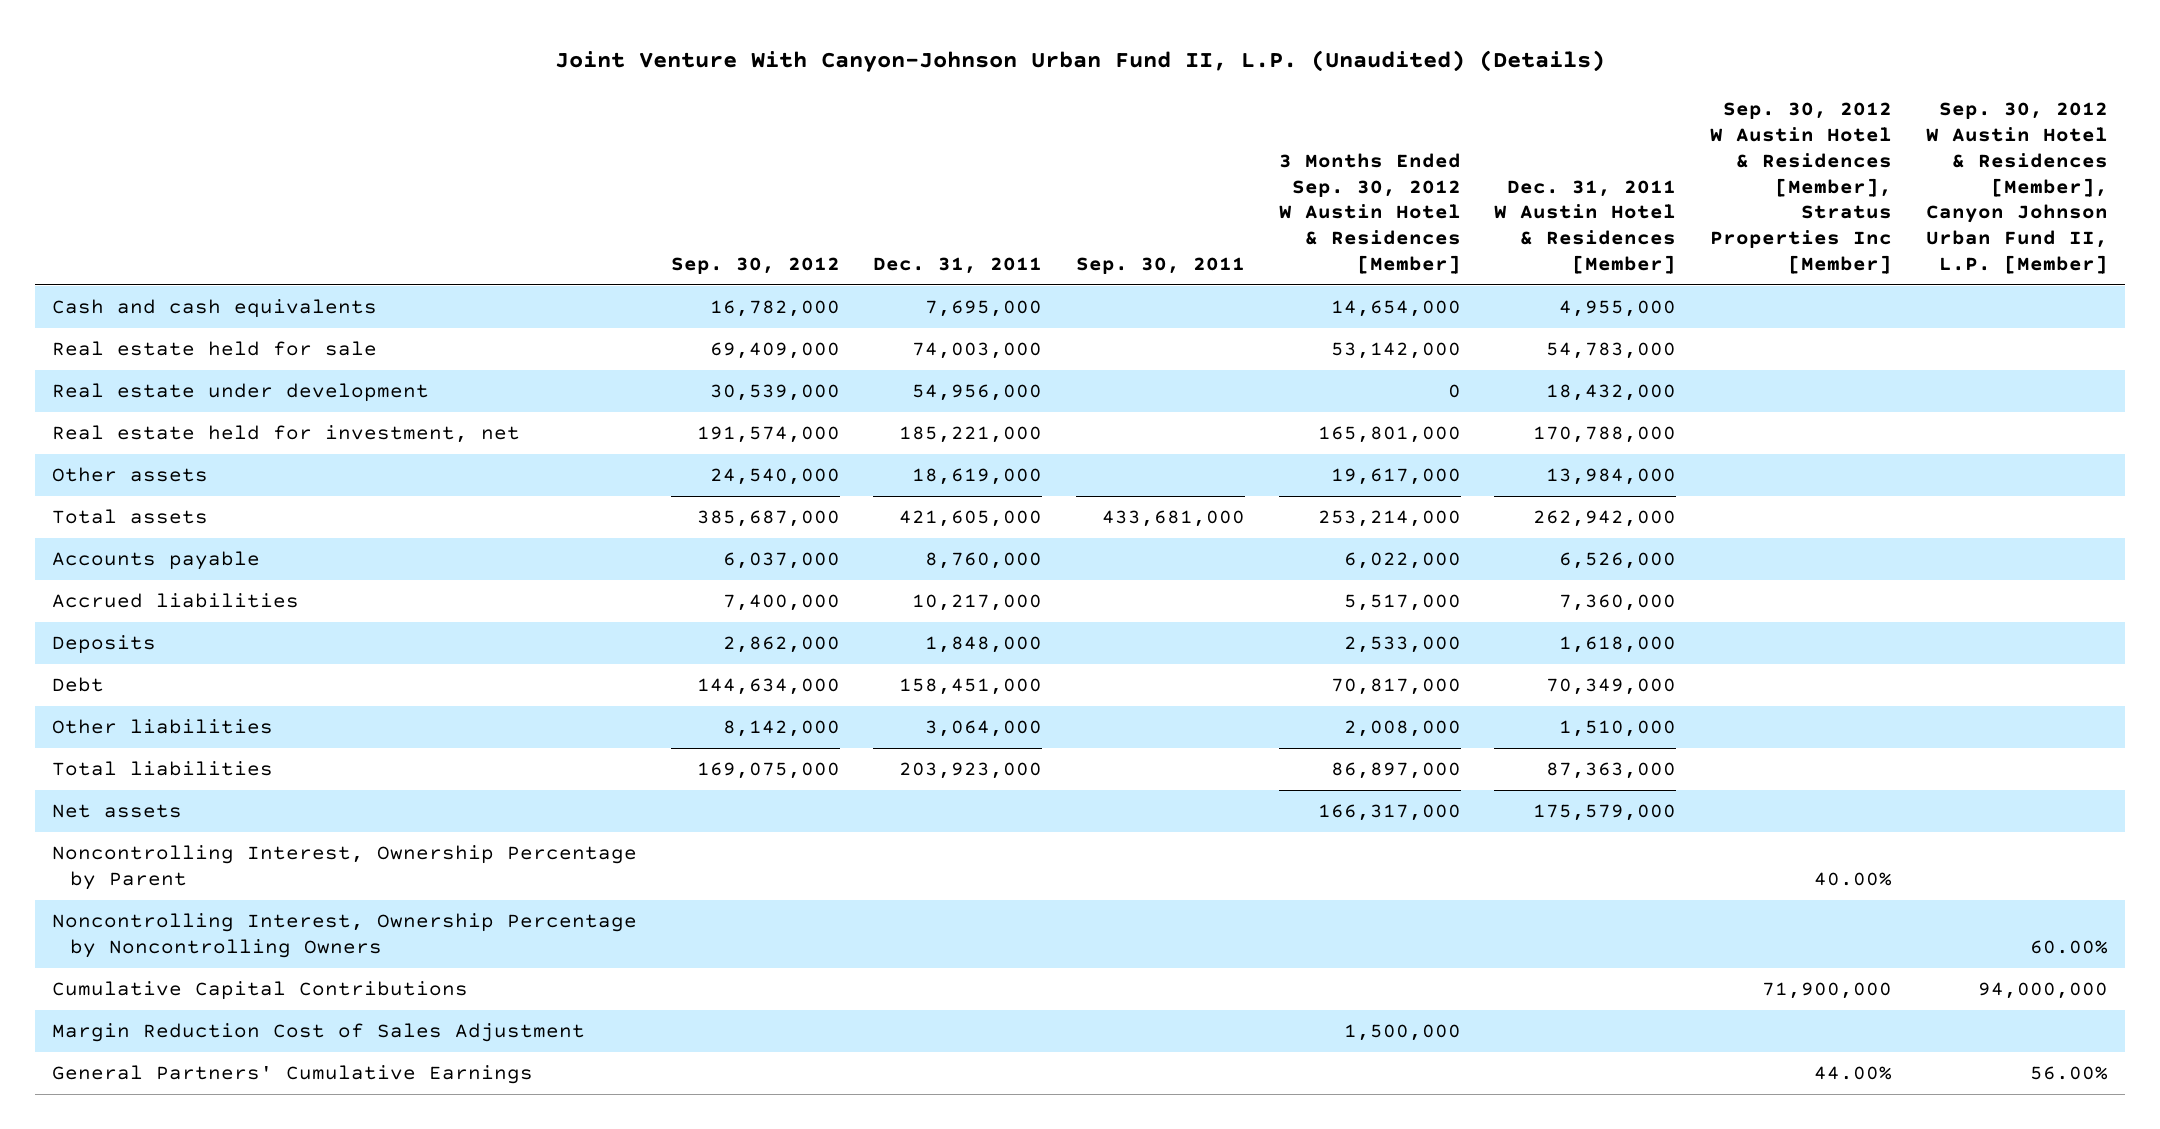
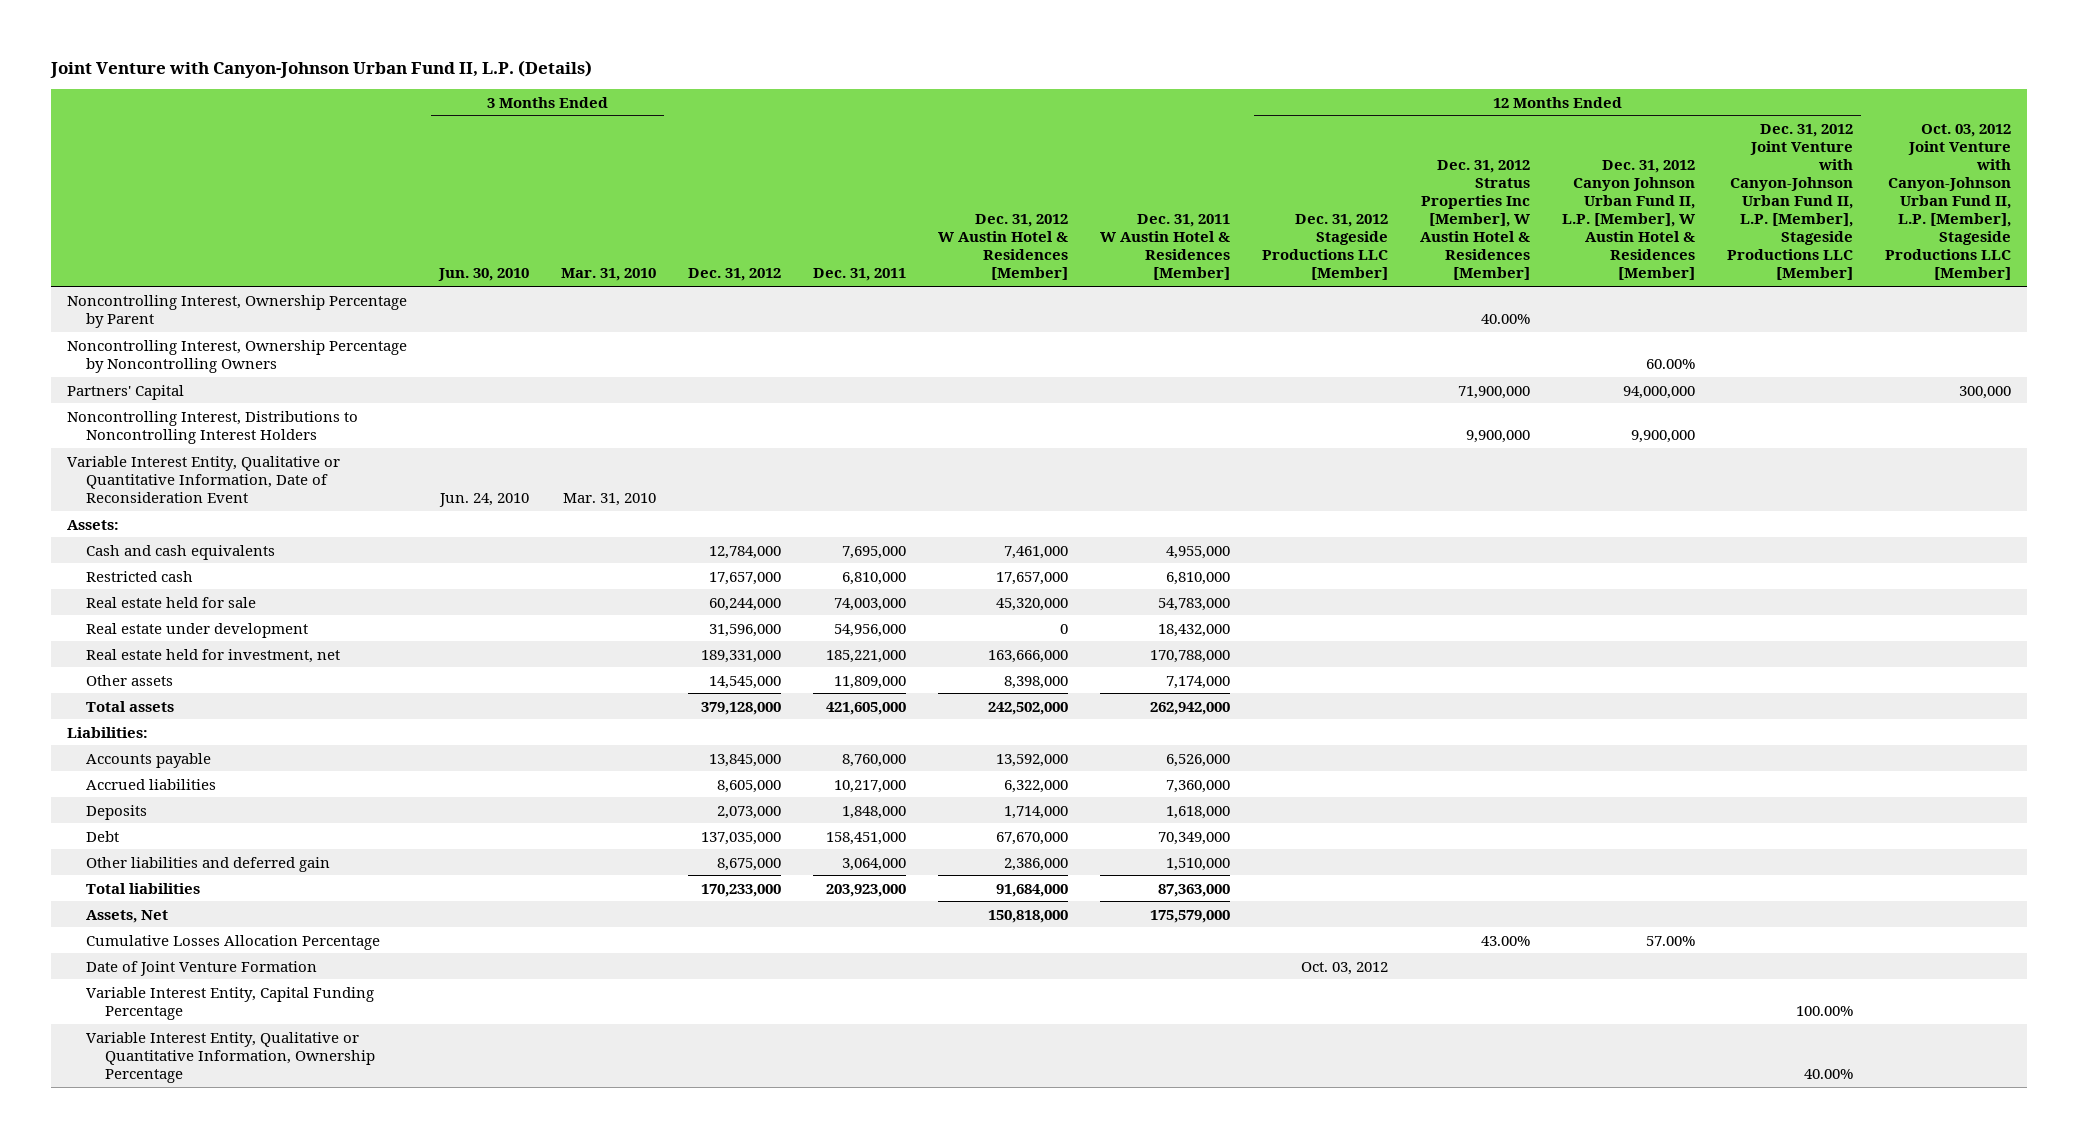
- Joint Venture With Canyon-Johnson Urban Fund II, L.P. (Unaudited) (Details)
+ Joint Venture with Canyon-Johnson Urban Fund II, L.P. (Details)
- | Sep. 30, 2012 | Dec. 31, 2011 | Sep. 30, 2011 | 3 Months Ended Sep. 30, 2012 W Austin Hotel & Residences [Member] | Dec. 31, 2011 W Austin Hotel & Residences [Member] | Sep. 30, 2012 W Austin Hotel & Residences [Member], Stratus Properties Inc [Member] | Sep. 30, 2012 W Austin Hotel & Residences [Member], Canyon Johnson Urban Fund II, L.P. [Member]
+ | 3 Months Ended Jun. 30, 2010 | 3 Months Ended Mar. 31, 2010 | Dec. 31, 2012 | Dec. 31, 2011 | Dec. 31, 2012 W Austin Hotel & Residences [Member] | Dec. 31, 2011 W Austin Hotel & Residences [Member] | 12 Months Ended Dec. 31, 2012 Stageside Productions LLC [Member] | 12 Months Ended Dec. 31, 2012 Stratus Properties Inc [Member], W Austin Hotel & Residences [Member] | 12 Months Ended Dec. 31, 2012 Canyon Johnson Urban Fund II, L.P. [Member], W Austin Hotel & Residences [Member] | 12 Months Ended Dec. 31, 2012 Joint Venture with Canyon-Johnson Urban Fund II, L.P. [Member], Stageside Productions LLC [Member] | Oct. 03, 2012 Joint Venture with Canyon-Johnson Urban Fund II, L.P. [Member], Stageside Productions LLC [Member]
moved up: Noncontrolling Interest, Ownership Percentage by Parent | | | | | | | | 40.00% | | |
moved up: Noncontrolling Interest, Ownership Percentage by Noncontrolling Owners | | | | | | | | | 60.00% | |
+ Partners' Capital | | | | | | | | 71,900,000 | 94,000,000 | | 300,000
+ Noncontrolling Interest, Distributions to Noncontrolling Interest Holders | | | | | | | | 9,900,000 | 9,900,000 | |
+ Variable Interest Entity, Qualitative or Quantitative Information, Date of Reconsideration Event | Jun. 24, 2010 | Mar. 31, 2010 | | | | | | | | |
+ Assets:
+ Restricted cash | | | 17,657,000 | 6,810,000 | 17,657,000 | 6,810,000 | | | | |
- Other assets | 24,540,000 | 18,619,000 | | 19,617,000 | 13,984,000 | |
+ Other assets | | | 14,545,000 | 11,809,000 | 8,398,000 | 7,174,000 | | | | |
+ Liabilities:
- Other liabilities | 8,142,000 | 3,064,000 | | 2,008,000 | 1,510,000 | |
+ Other liabilities and deferred gain | | | 8,675,000 | 3,064,000 | 2,386,000 | 1,510,000 | | | | |
- Net assets | | | | 166,317,000 | 175,579,000 | |
- Cumulative Capital Contributions | | | | | | 71,900,000 | 94,000,000
- Margin Reduction Cost of Sales Adjustment | | | | 1,500,000 | | |
- General Partners' Cumulative Earnings | | | | | | 44.00% | 56.00%
+ Assets, Net | | | | | 150,818,000 | 175,579,000 | | | | |
+ Cumulative Losses Allocation Percentage | | | | | | | | 43.00% | 57.00% | |
+ Date of Joint Venture Formation | | | | | | | Oct. 03, 2012 | | | |
+ Variable Interest Entity, Capital Funding Percentage | | | | | | | | | | 100.00% |
+ Variable Interest Entity, Qualitative or Quantitative Information, Ownership Percentage | | | | | | | | | | 40.00% |

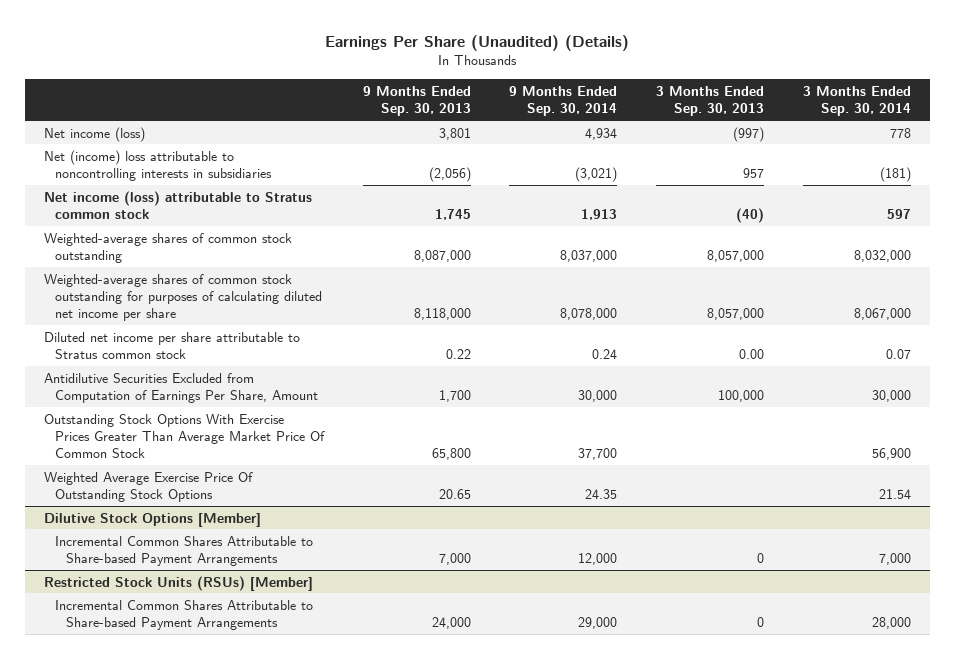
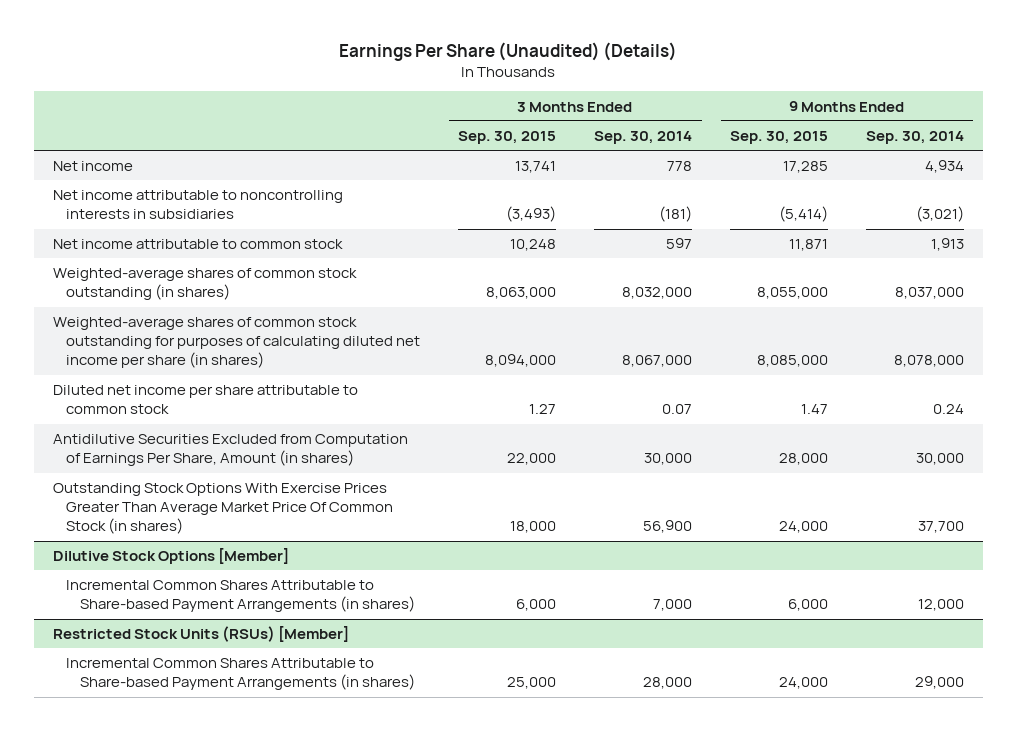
- | 9 Months Ended Sep. 30, 2013 | 9 Months Ended Sep. 30, 2014 | 3 Months Ended Sep. 30, 2013 | 3 Months Ended Sep. 30, 2014
+ | 3 Months Ended Sep. 30, 2015 | 3 Months Ended Sep. 30, 2014 | 9 Months Ended Sep. 30, 2015 | 9 Months Ended Sep. 30, 2014
- Net income (loss) | 3,801 | 4,934 | (997) | 778
- Net (income) loss attributable to noncontrolling interests in subsidiaries | (2,056) | (3,021) | 957 | (181)
- Net income (loss) attributable to Stratus common stock | 1,745 | 1,913 | (40) | 597
- Weighted-average shares of common stock outstanding | 8,087,000 | 8,037,000 | 8,057,000 | 8,032,000
- Weighted-average shares of common stock outstanding for purposes of calculating diluted net income per share | 8,118,000 | 8,078,000 | 8,057,000 | 8,067,000
- Diluted net income per share attributable to Stratus common stock | 0.22 | 0.24 | 0.00 | 0.07
- Antidilutive Securities Excluded from Computation of Earnings Per Share, Amount | 1,700 | 30,000 | 100,000 | 30,000
- Outstanding Stock Options With Exercise Prices Greater Than Average Market Price Of Common Stock | 65,800 | 37,700 | | 56,900
- Weighted Average Exercise Price Of Outstanding Stock Options | 20.65 | 24.35 | | 21.54
+ Net income | 13,741 | 778 | 17,285 | 4,934
+ Net income attributable to noncontrolling interests in subsidiaries | (3,493) | (181) | (5,414) | (3,021)
+ Net income attributable to common stock | 10,248 | 597 | 11,871 | 1,913
+ Weighted-average shares of common stock outstanding (in shares) | 8,063,000 | 8,032,000 | 8,055,000 | 8,037,000
+ Weighted-average shares of common stock outstanding for purposes of calculating diluted net income per share (in shares) | 8,094,000 | 8,067,000 | 8,085,000 | 8,078,000
+ Diluted net income per share attributable to common stock | 1.27 | 0.07 | 1.47 | 0.24
+ Antidilutive Securities Excluded from Computation of Earnings Per Share, Amount (in shares) | 22,000 | 30,000 | 28,000 | 30,000
+ Outstanding Stock Options With Exercise Prices Greater Than Average Market Price Of Common Stock (in shares) | 18,000 | 56,900 | 24,000 | 37,700
@ Dilutive Stock Options [Member]
- Incremental Common Shares Attributable to Share-based Payment Arrangements | 7,000 | 12,000 | 0 | 7,000
+ Incremental Common Shares Attributable to Share-based Payment Arrangements (in shares) | 6,000 | 7,000 | 6,000 | 12,000
@ Restricted Stock Units (RSUs) [Member]
- Incremental Common Shares Attributable to Share-based Payment Arrangements | 24,000 | 29,000 | 0 | 28,000
+ Incremental Common Shares Attributable to Share-based Payment Arrangements (in shares) | 25,000 | 28,000 | 24,000 | 29,000

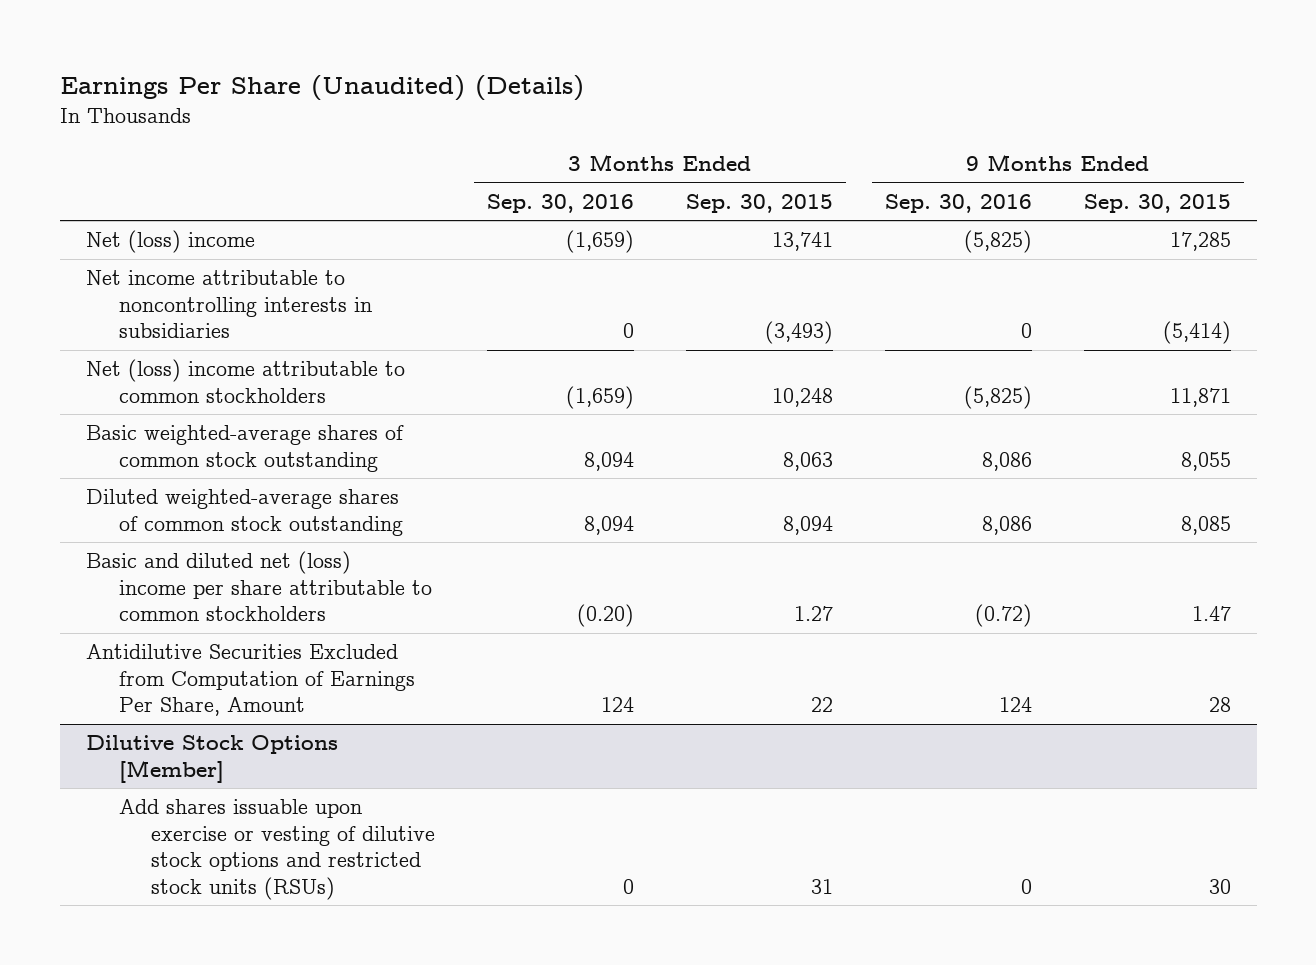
- | 3 Months Ended Sep. 30, 2015 | 3 Months Ended Sep. 30, 2014 | 9 Months Ended Sep. 30, 2015 | 9 Months Ended Sep. 30, 2014
+ | 3 Months Ended Sep. 30, 2016 | 3 Months Ended Sep. 30, 2015 | 9 Months Ended Sep. 30, 2016 | 9 Months Ended Sep. 30, 2015
- Net income | 13,741 | 778 | 17,285 | 4,934
+ Net (loss) income | (1,659) | 13,741 | (5,825) | 17,285
- Net income attributable to common stock | 10,248 | 597 | 11,871 | 1,913
- Weighted-average shares of common stock outstanding (in shares) | 8,063,000 | 8,032,000 | 8,055,000 | 8,037,000
- Weighted-average shares of common stock outstanding for purposes of calculating diluted net income per share (in shares) | 8,094,000 | 8,067,000 | 8,085,000 | 8,078,000
- Diluted net income per share attributable to common stock | 1.27 | 0.07 | 1.47 | 0.24
- Antidilutive Securities Excluded from Computation of Earnings Per Share, Amount (in shares) | 22,000 | 30,000 | 28,000 | 30,000
- Outstanding Stock Options With Exercise Prices Greater Than Average Market Price Of Common Stock (in shares) | 18,000 | 56,900 | 24,000 | 37,700
+ Net (loss) income attributable to common stockholders | (1,659) | 10,248 | (5,825) | 11,871
+ Basic weighted-average shares of common stock outstanding | 8,094 | 8,063 | 8,086 | 8,055
+ Diluted weighted-average shares of common stock outstanding | 8,094 | 8,094 | 8,086 | 8,085
+ Basic and diluted net (loss) income per share attributable to common stockholders | (0.20) | 1.27 | (0.72) | 1.47
+ Antidilutive Securities Excluded from Computation of Earnings Per Share, Amount | 124 | 22 | 124 | 28
@ Dilutive Stock Options [Member]
- Incremental Common Shares Attributable to Share-based Payment Arrangements (in shares) | 6,000 | 7,000 | 6,000 | 12,000
- Restricted Stock Units (RSUs) [Member]
- Incremental Common Shares Attributable to Share-based Payment Arrangements (in shares) | 25,000 | 28,000 | 24,000 | 29,000
@ Dilutive Stock Options [Member]
+ Add shares issuable upon exercise or vesting of dilutive stock options and restricted stock units (RSUs) | 0 | 31 | 0 | 30

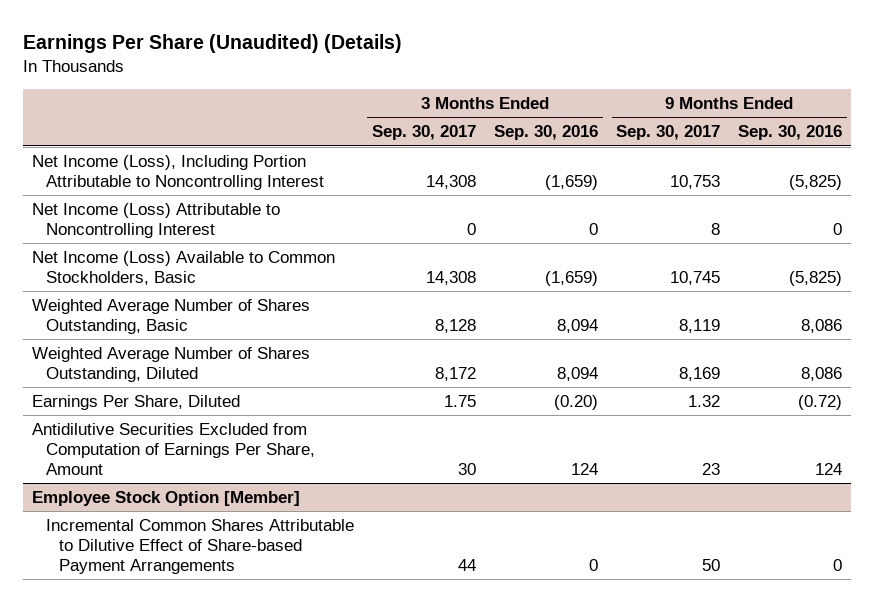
- | 3 Months Ended Sep. 30, 2016 | 3 Months Ended Sep. 30, 2015 | 9 Months Ended Sep. 30, 2016 | 9 Months Ended Sep. 30, 2015
+ | 3 Months Ended Sep. 30, 2017 | 3 Months Ended Sep. 30, 2016 | 9 Months Ended Sep. 30, 2017 | 9 Months Ended Sep. 30, 2016
- Net (loss) income | (1,659) | 13,741 | (5,825) | 17,285
- Net income attributable to noncontrolling interests in subsidiaries | 0 | (3,493) | 0 | (5,414)
- Net (loss) income attributable to common stockholders | (1,659) | 10,248 | (5,825) | 11,871
- Basic weighted-average shares of common stock outstanding | 8,094 | 8,063 | 8,086 | 8,055
- Diluted weighted-average shares of common stock outstanding | 8,094 | 8,094 | 8,086 | 8,085
- Basic and diluted net (loss) income per share attributable to common stockholders | (0.20) | 1.27 | (0.72) | 1.47
+ Net Income (Loss), Including Portion Attributable to Noncontrolling Interest | 14,308 | (1,659) | 10,753 | (5,825)
+ Net Income (Loss) Attributable to Noncontrolling Interest | 0 | 0 | 8 | 0
+ Net Income (Loss) Available to Common Stockholders, Basic | 14,308 | (1,659) | 10,745 | (5,825)
+ Weighted Average Number of Shares Outstanding, Basic | 8,128 | 8,094 | 8,119 | 8,086
+ Weighted Average Number of Shares Outstanding, Diluted | 8,172 | 8,094 | 8,169 | 8,086
+ Earnings Per Share, Diluted | 1.75 | (0.20) | 1.32 | (0.72)
- Dilutive Stock Options [Member]
- Add shares issuable upon exercise or vesting of dilutive stock options and restricted stock units (RSUs) | 0 | 31 | 0 | 30
+ Employee Stock Option [Member]
+ Incremental Common Shares Attributable to Dilutive Effect of Share-based Payment Arrangements | 44 | 0 | 50 | 0

